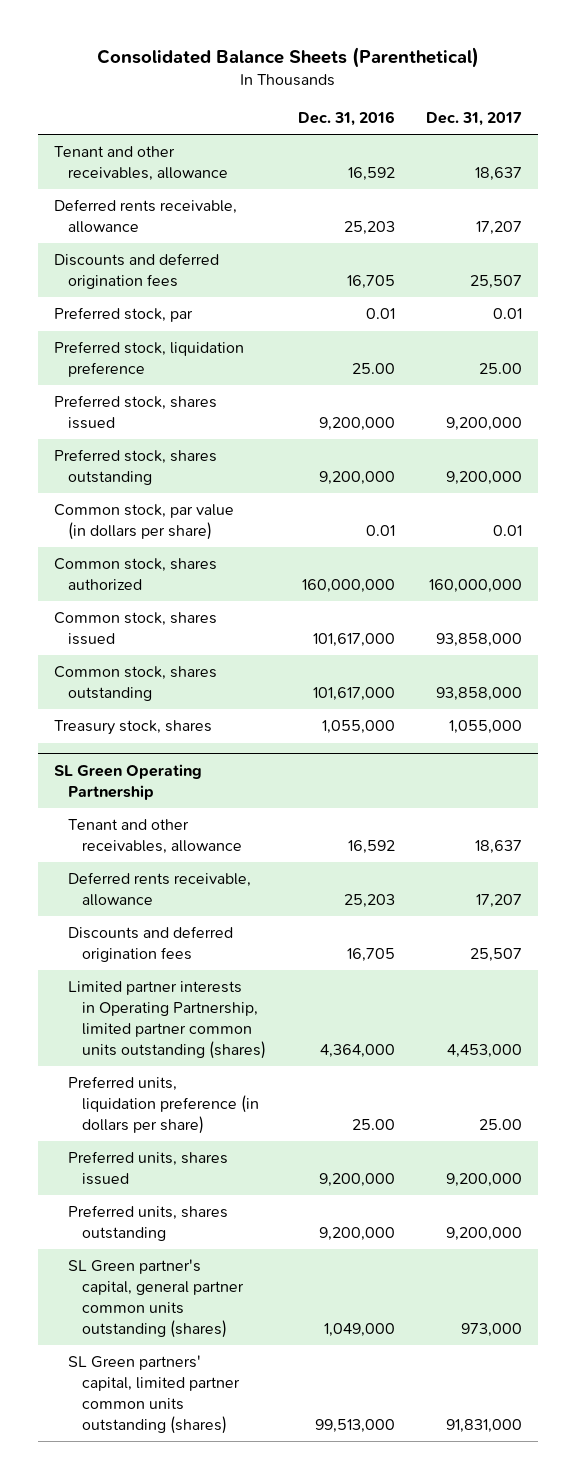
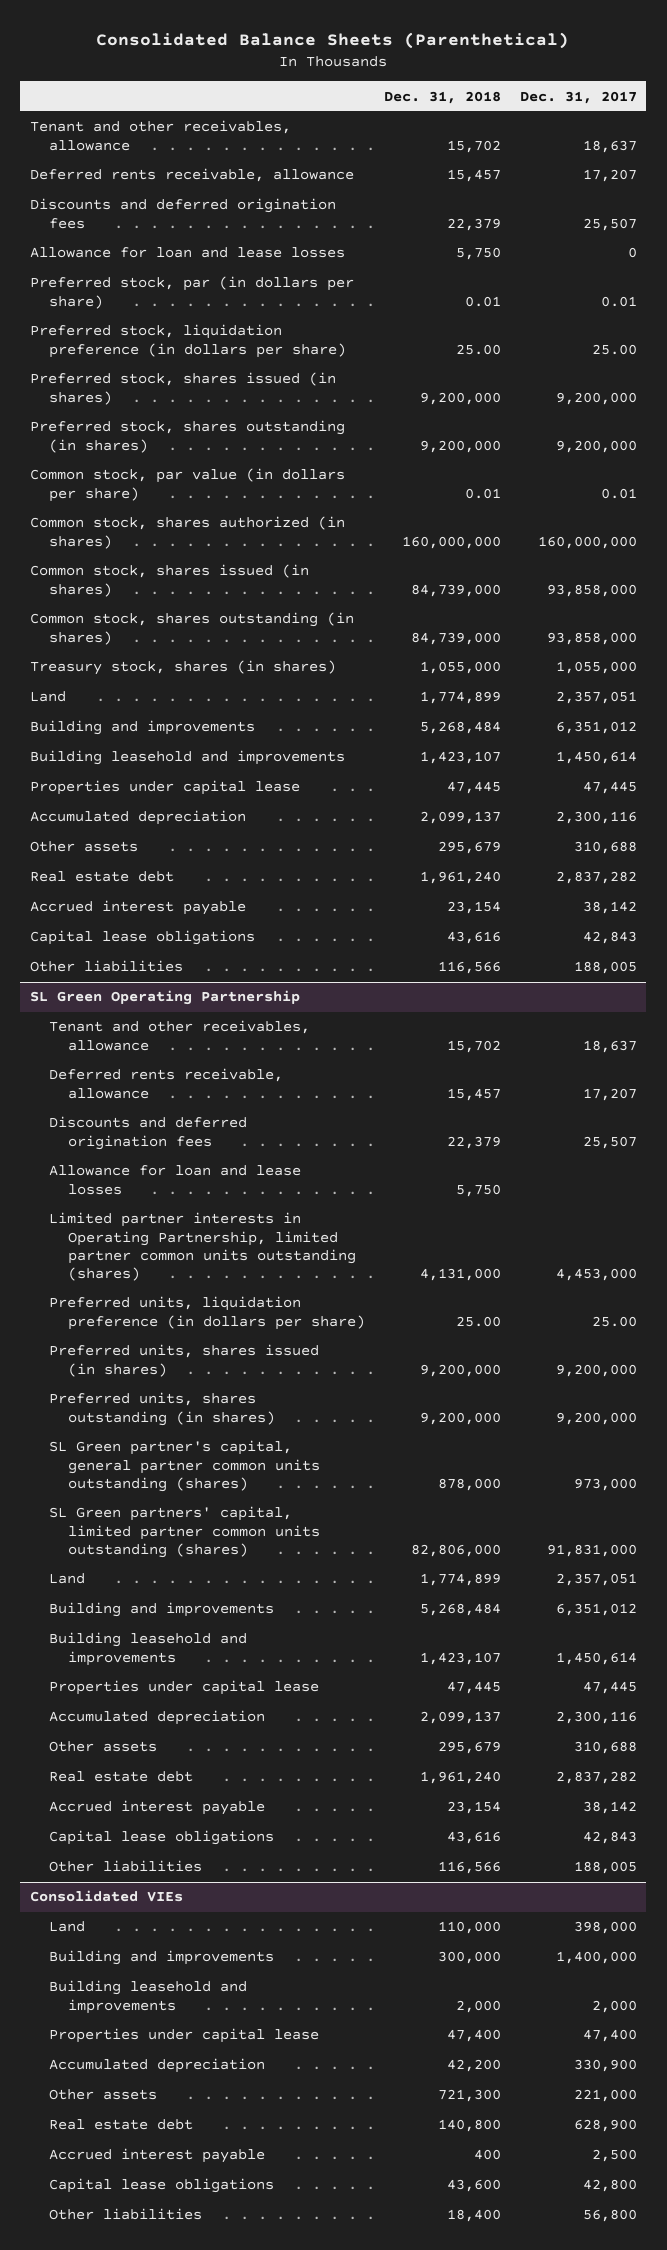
- | Dec. 31, 2016 | Dec. 31, 2017
+ | Dec. 31, 2018 | Dec. 31, 2017
- Preferred stock, par | 0.01 | 0.01
- Preferred stock, liquidation preference | 25.00 | 25.00
- Preferred stock, shares issued | 9,200,000 | 9,200,000
- Preferred stock, shares outstanding | 9,200,000 | 9,200,000
+ Allowance for loan and lease losses | 5,750 | 0
+ Preferred stock, par (in dollars per share) | 0.01 | 0.01
+ Preferred stock, liquidation preference (in dollars per share) | 25.00 | 25.00
+ Preferred stock, shares issued (in shares) | 9,200,000 | 9,200,000
+ Preferred stock, shares outstanding (in shares) | 9,200,000 | 9,200,000
- Common stock, shares authorized | 160,000,000 | 160,000,000
- Common stock, shares issued | 101,617,000 | 93,858,000
- Common stock, shares outstanding | 101,617,000 | 93,858,000
- Treasury stock, shares | 1,055,000 | 1,055,000
+ Common stock, shares authorized (in shares) | 160,000,000 | 160,000,000
+ Common stock, shares issued (in shares) | 84,739,000 | 93,858,000
+ Common stock, shares outstanding (in shares) | 84,739,000 | 93,858,000
+ Treasury stock, shares (in shares) | 1,055,000 | 1,055,000
+ Land | 1,774,899 | 2,357,051
+ Building and improvements | 5,268,484 | 6,351,012
+ Building leasehold and improvements | 1,423,107 | 1,450,614
+ Properties under capital lease | 47,445 | 47,445
+ Accumulated depreciation | 2,099,137 | 2,300,116
+ Other assets | 295,679 | 310,688
+ Real estate debt | 1,961,240 | 2,837,282
+ Accrued interest payable | 23,154 | 38,142
+ Capital lease obligations | 43,616 | 42,843
+ Other liabilities | 116,566 | 188,005
@ SL Green Operating Partnership
+ Allowance for loan and lease losses | 5,750 |
- Preferred units, shares issued | 9,200,000 | 9,200,000
- Preferred units, shares outstanding | 9,200,000 | 9,200,000
+ Preferred units, shares issued (in shares) | 9,200,000 | 9,200,000
+ Preferred units, shares outstanding (in shares) | 9,200,000 | 9,200,000
+ Land | 1,774,899 | 2,357,051
+ Building and improvements | 5,268,484 | 6,351,012
+ Building leasehold and improvements | 1,423,107 | 1,450,614
+ Properties under capital lease | 47,445 | 47,445
+ Accumulated depreciation | 2,099,137 | 2,300,116
+ Other assets | 295,679 | 310,688
+ Real estate debt | 1,961,240 | 2,837,282
+ Accrued interest payable | 23,154 | 38,142
+ Capital lease obligations | 43,616 | 42,843
+ Other liabilities | 116,566 | 188,005
+ Consolidated VIEs
+ Land | 110,000 | 398,000
+ Building and improvements | 300,000 | 1,400,000
+ Building leasehold and improvements | 2,000 | 2,000
+ Properties under capital lease | 47,400 | 47,400
+ Accumulated depreciation | 42,200 | 330,900
+ Other assets | 721,300 | 221,000
+ Real estate debt | 140,800 | 628,900
+ Accrued interest payable | 400 | 2,500
+ Capital lease obligations | 43,600 | 42,800
+ Other liabilities | 18,400 | 56,800

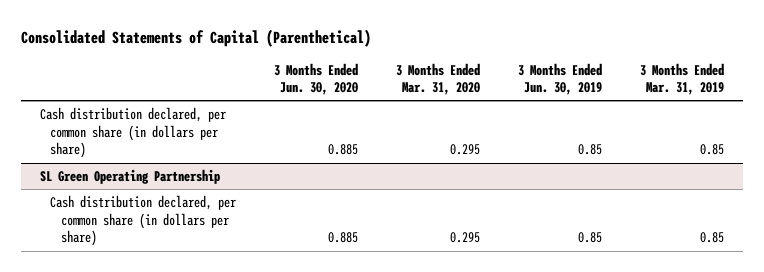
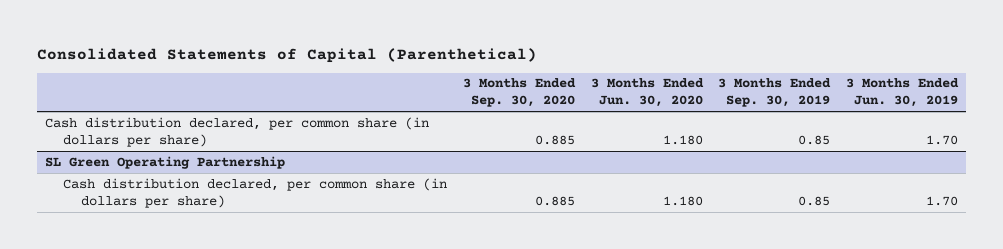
- | 3 Months Ended Jun. 30, 2020 | 3 Months Ended Mar. 31, 2020 | 3 Months Ended Jun. 30, 2019 | 3 Months Ended Mar. 31, 2019
+ | 3 Months Ended Sep. 30, 2020 | 3 Months Ended Jun. 30, 2020 | 3 Months Ended Sep. 30, 2019 | 3 Months Ended Jun. 30, 2019
- Cash distribution declared, per common share (in dollars per share) | 0.885 | 0.295 | 0.85 | 0.85
+ Cash distribution declared, per common share (in dollars per share) | 0.885 | 1.180 | 0.85 | 1.70
@ SL Green Operating Partnership
- Cash distribution declared, per common share (in dollars per share) | 0.885 | 0.295 | 0.85 | 0.85
+ Cash distribution declared, per common share (in dollars per share) | 0.885 | 1.180 | 0.85 | 1.70

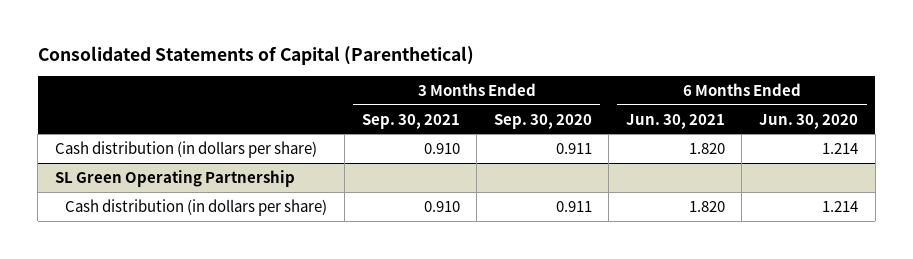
- | 3 Months Ended Sep. 30, 2020 | 3 Months Ended Jun. 30, 2020 | 3 Months Ended Sep. 30, 2019 | 3 Months Ended Jun. 30, 2019
+ | 3 Months Ended Sep. 30, 2021 | 3 Months Ended Sep. 30, 2020 | 6 Months Ended Jun. 30, 2021 | 6 Months Ended Jun. 30, 2020
- Cash distribution declared, per common share (in dollars per share) | 0.885 | 1.180 | 0.85 | 1.70
+ Cash distribution (in dollars per share) | 0.910 | 0.911 | 1.820 | 1.214
@ SL Green Operating Partnership
- Cash distribution declared, per common share (in dollars per share) | 0.885 | 1.180 | 0.85 | 1.70
+ Cash distribution (in dollars per share) | 0.910 | 0.911 | 1.820 | 1.214

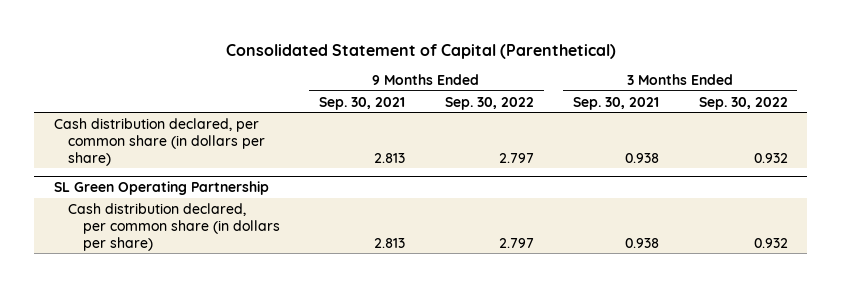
- Consolidated Statements of Capital (Parenthetical)
+ Consolidated Statement of Capital (Parenthetical)
- | 3 Months Ended Sep. 30, 2021 | 3 Months Ended Sep. 30, 2020 | 6 Months Ended Jun. 30, 2021 | 6 Months Ended Jun. 30, 2020
+ | 9 Months Ended Sep. 30, 2021 | 9 Months Ended Sep. 30, 2022 | 3 Months Ended Sep. 30, 2021 | 3 Months Ended Sep. 30, 2022
- Cash distribution (in dollars per share) | 0.910 | 0.911 | 1.820 | 1.214
+ Cash distribution declared, per common share (in dollars per share) | 2.813 | 2.797 | 0.938 | 0.932
@ SL Green Operating Partnership
- Cash distribution (in dollars per share) | 0.910 | 0.911 | 1.820 | 1.214
+ Cash distribution declared, per common share (in dollars per share) | 2.813 | 2.797 | 0.938 | 0.932

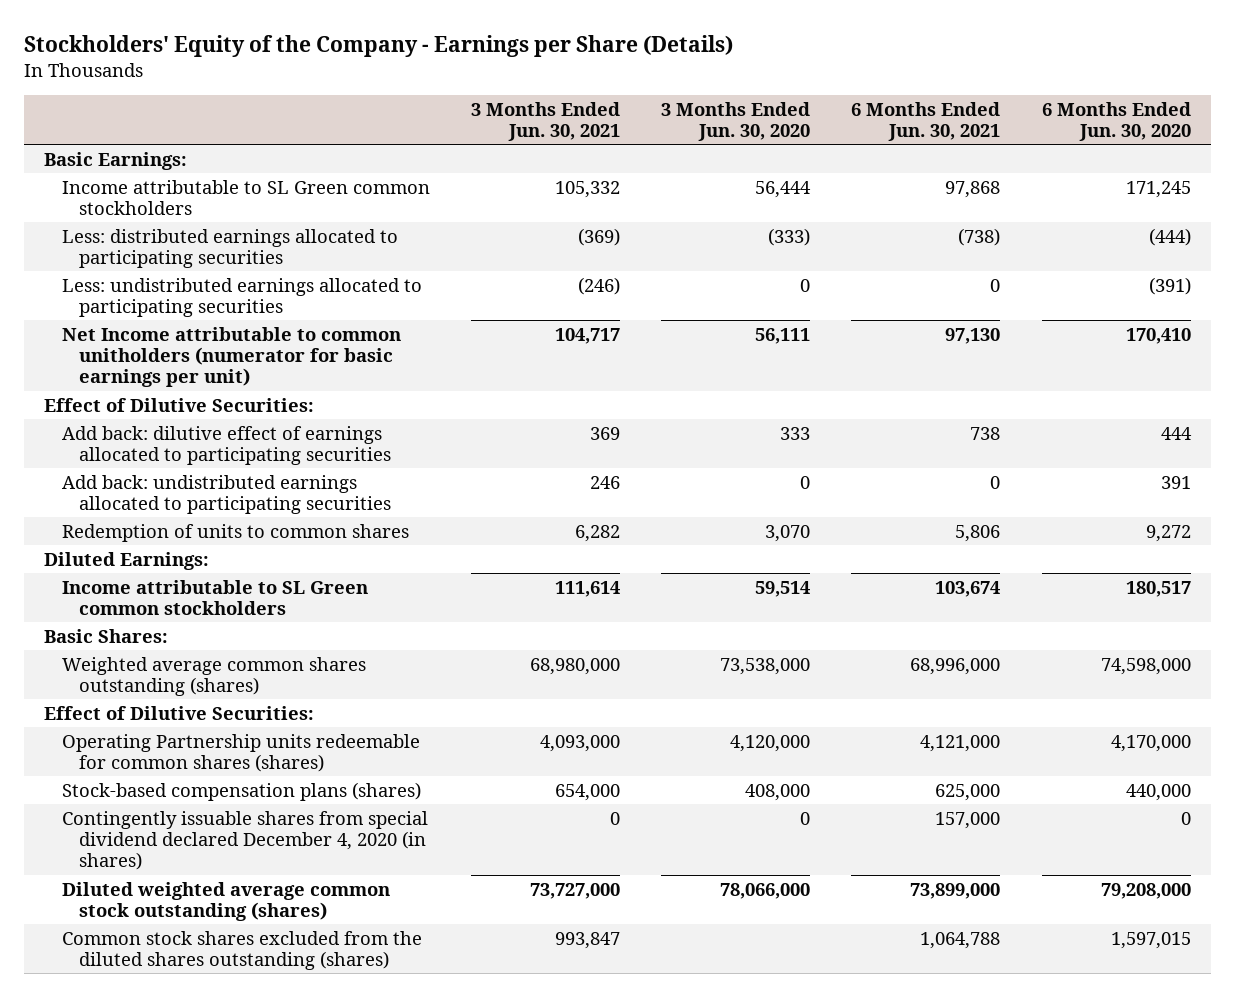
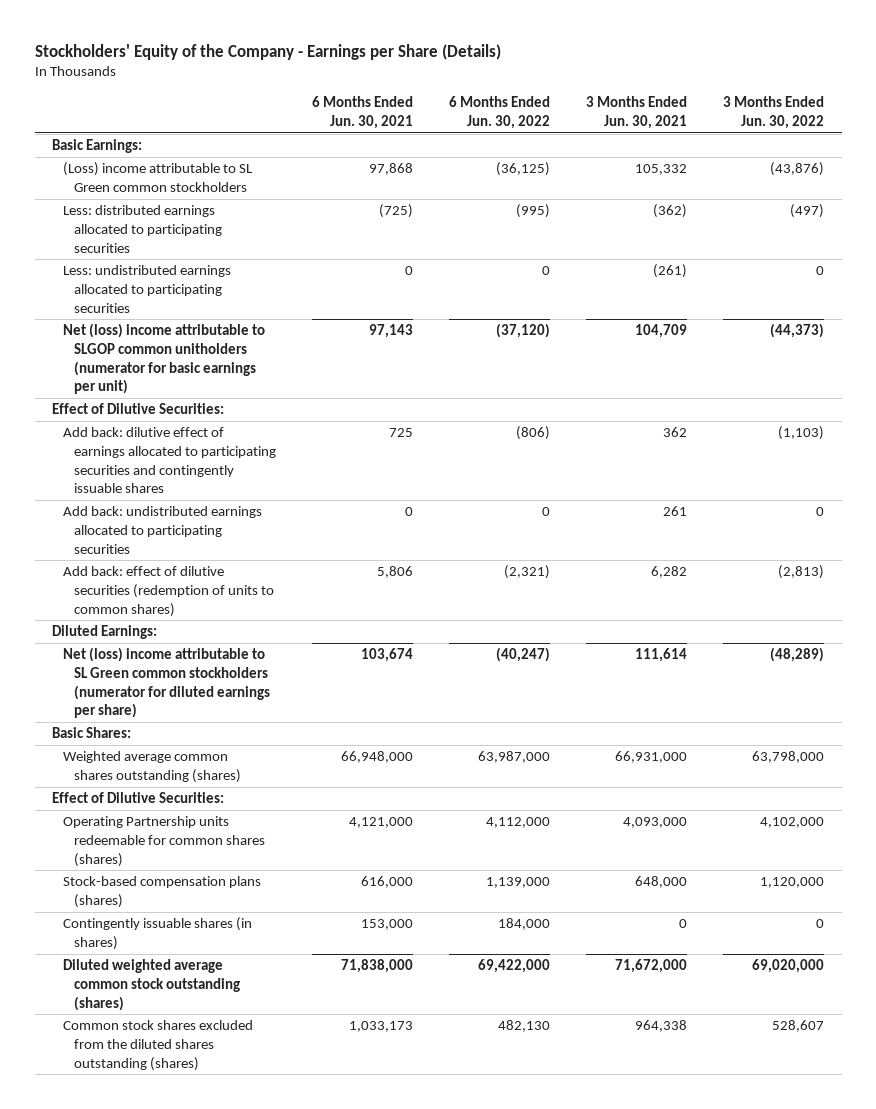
- | 3 Months Ended Jun. 30, 2021 | 3 Months Ended Jun. 30, 2020 | 6 Months Ended Jun. 30, 2021 | 6 Months Ended Jun. 30, 2020
+ | 6 Months Ended Jun. 30, 2021 | 6 Months Ended Jun. 30, 2022 | 3 Months Ended Jun. 30, 2021 | 3 Months Ended Jun. 30, 2022
- Income attributable to SL Green common stockholders | 105,332 | 56,444 | 97,868 | 171,245
- Less: distributed earnings allocated to participating securities | (369) | (333) | (738) | (444)
- Less: undistributed earnings allocated to participating securities | (246) | 0 | 0 | (391)
- Net Income attributable to common unitholders (numerator for basic earnings per unit) | 104,717 | 56,111 | 97,130 | 170,410
+ (Loss) income attributable to SL Green common stockholders | 97,868 | (36,125) | 105,332 | (43,876)
+ Less: distributed earnings allocated to participating securities | (725) | (995) | (362) | (497)
+ Less: undistributed earnings allocated to participating securities | 0 | 0 | (261) | 0
+ Net (loss) income attributable to SLGOP common unitholders (numerator for basic earnings per unit) | 97,143 | (37,120) | 104,709 | (44,373)
- Add back: dilutive effect of earnings allocated to participating securities | 369 | 333 | 738 | 444
- Add back: undistributed earnings allocated to participating securities | 246 | 0 | 0 | 391
- Redemption of units to common shares | 6,282 | 3,070 | 5,806 | 9,272
+ Add back: dilutive effect of earnings allocated to participating securities and contingently issuable shares | 725 | (806) | 362 | (1,103)
+ Add back: undistributed earnings allocated to participating securities | 0 | 0 | 261 | 0
+ Add back: effect of dilutive securities (redemption of units to common shares) | 5,806 | (2,321) | 6,282 | (2,813)
- Income attributable to SL Green common stockholders | 111,614 | 59,514 | 103,674 | 180,517
+ Net (loss) income attributable to SL Green common stockholders (numerator for diluted earnings per share) | 103,674 | (40,247) | 111,614 | (48,289)
- Weighted average common shares outstanding (shares) | 68,980,000 | 73,538,000 | 68,996,000 | 74,598,000
+ Weighted average common shares outstanding (shares) | 66,948,000 | 63,987,000 | 66,931,000 | 63,798,000
- Stock-based compensation plans (shares) | 654,000 | 408,000 | 625,000 | 440,000
- Contingently issuable shares from special dividend declared December 4, 2020 (in shares) | 0 | 0 | 157,000 | 0
- Diluted weighted average common stock outstanding (shares) | 73,727,000 | 78,066,000 | 73,899,000 | 79,208,000
- Common stock shares excluded from the diluted shares outstanding (shares) | 993,847 | | 1,064,788 | 1,597,015
+ Stock-based compensation plans (shares) | 616,000 | 1,139,000 | 648,000 | 1,120,000
+ Contingently issuable shares (in shares) | 153,000 | 184,000 | 0 | 0
+ Diluted weighted average common stock outstanding (shares) | 71,838,000 | 69,422,000 | 71,672,000 | 69,020,000
+ Common stock shares excluded from the diluted shares outstanding (shares) | 1,033,173 | 482,130 | 964,338 | 528,607

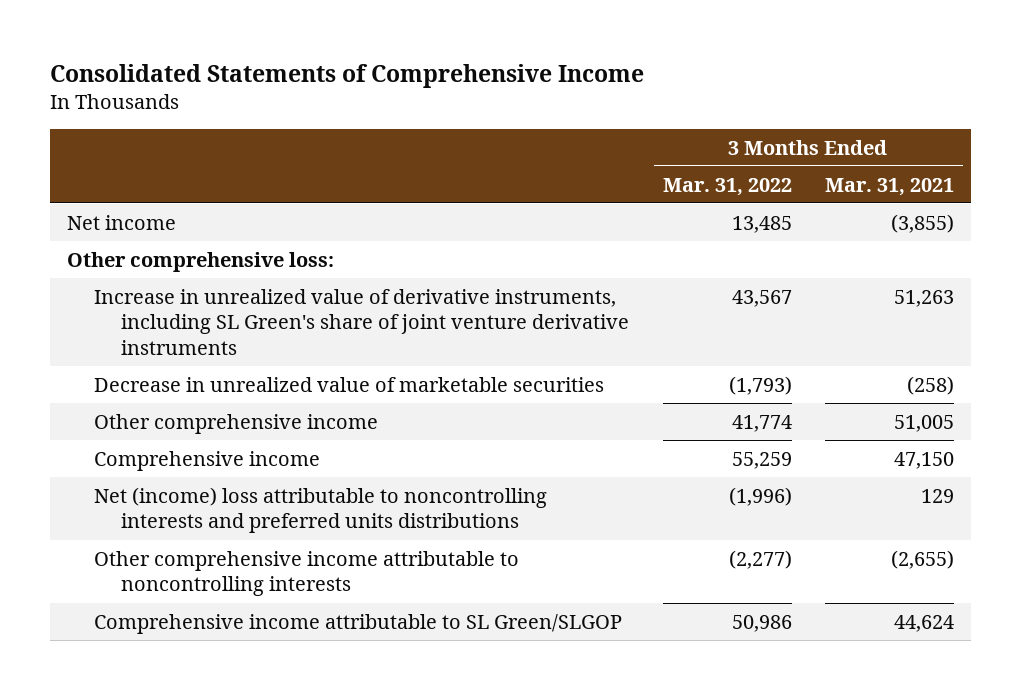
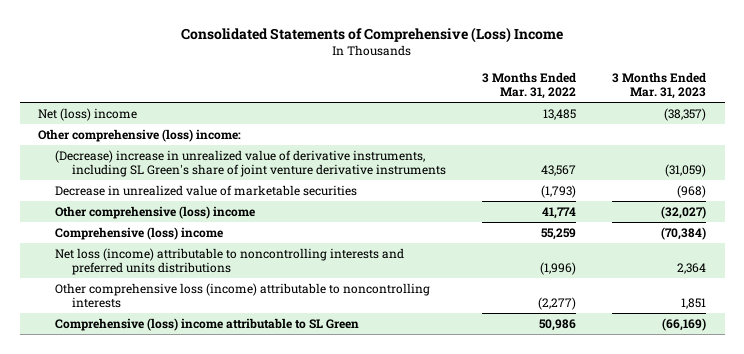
- Consolidated Statements of Comprehensive Income
+ Consolidated Statements of Comprehensive (Loss) Income
- | 3 Months Ended Mar. 31, 2022 | 3 Months Ended Mar. 31, 2021
+ | 3 Months Ended Mar. 31, 2022 | 3 Months Ended Mar. 31, 2023
- Net income | 13,485 | (3,855)
- Other comprehensive loss:
- Increase in unrealized value of derivative instruments, including SL Green's share of joint venture derivative instruments | 43,567 | 51,263
+ Net (loss) income | 13,485 | (38,357)
+ Other comprehensive (loss) income:
+ (Decrease) increase in unrealized value of derivative instruments, including SL Green's share of joint venture derivative instruments | 43,567 | (31,059)
- Other comprehensive income | 41,774 | 51,005
- Comprehensive income | 55,259 | 47,150
- Net (income) loss attributable to noncontrolling interests and preferred units distributions | (1,996) | 129
- Other comprehensive income attributable to noncontrolling interests | (2,277) | (2,655)
- Comprehensive income attributable to SL Green/SLGOP | 50,986 | 44,624
+ Other comprehensive (loss) income | 41,774 | (32,027)
+ Comprehensive (loss) income | 55,259 | (70,384)
+ Net loss (income) attributable to noncontrolling interests and preferred units distributions | (1,996) | 2,364
+ Other comprehensive loss (income) attributable to noncontrolling interests | (2,277) | 1,851
+ Comprehensive (loss) income attributable to SL Green | 50,986 | (66,169)

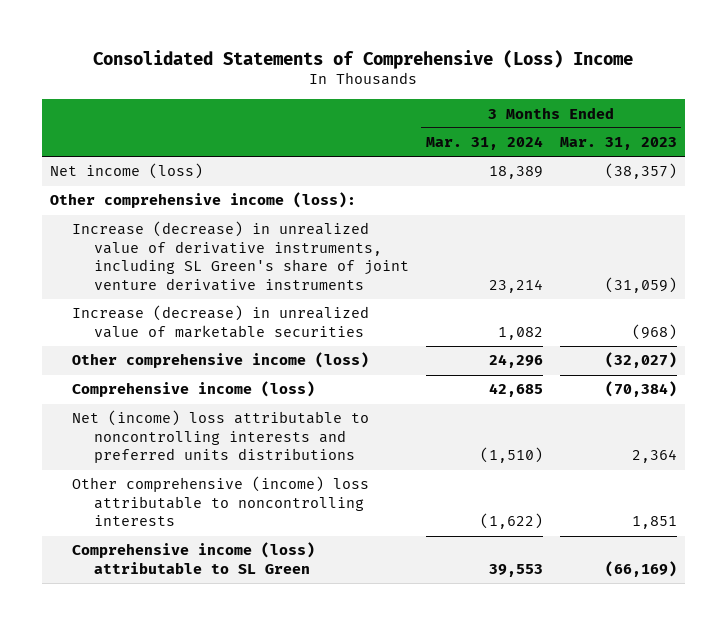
- | 3 Months Ended Mar. 31, 2022 | 3 Months Ended Mar. 31, 2023
+ | 3 Months Ended Mar. 31, 2024 | 3 Months Ended Mar. 31, 2023
- Net (loss) income | 13,485 | (38,357)
- Other comprehensive (loss) income:
- (Decrease) increase in unrealized value of derivative instruments, including SL Green's share of joint venture derivative instruments | 43,567 | (31,059)
- Decrease in unrealized value of marketable securities | (1,793) | (968)
- Other comprehensive (loss) income | 41,774 | (32,027)
- Comprehensive (loss) income | 55,259 | (70,384)
- Net loss (income) attributable to noncontrolling interests and preferred units distributions | (1,996) | 2,364
- Other comprehensive loss (income) attributable to noncontrolling interests | (2,277) | 1,851
- Comprehensive (loss) income attributable to SL Green | 50,986 | (66,169)
+ Net income (loss) | 18,389 | (38,357)
+ Other comprehensive income (loss):
+ Increase (decrease) in unrealized value of derivative instruments, including SL Green's share of joint venture derivative instruments | 23,214 | (31,059)
+ Increase (decrease) in unrealized value of marketable securities | 1,082 | (968)
+ Other comprehensive income (loss) | 24,296 | (32,027)
+ Comprehensive income (loss) | 42,685 | (70,384)
+ Net (income) loss attributable to noncontrolling interests and preferred units distributions | (1,510) | 2,364
+ Other comprehensive (income) loss attributable to noncontrolling interests | (1,622) | 1,851
+ Comprehensive income (loss) attributable to SL Green | 39,553 | (66,169)

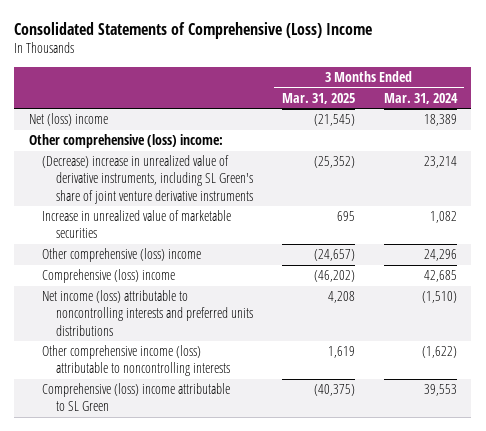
- | 3 Months Ended Mar. 31, 2024 | 3 Months Ended Mar. 31, 2023
+ | 3 Months Ended Mar. 31, 2025 | 3 Months Ended Mar. 31, 2024
- Net income (loss) | 18,389 | (38,357)
- Other comprehensive income (loss):
- Increase (decrease) in unrealized value of derivative instruments, including SL Green's share of joint venture derivative instruments | 23,214 | (31,059)
- Increase (decrease) in unrealized value of marketable securities | 1,082 | (968)
- Other comprehensive income (loss) | 24,296 | (32,027)
- Comprehensive income (loss) | 42,685 | (70,384)
- Net (income) loss attributable to noncontrolling interests and preferred units distributions | (1,510) | 2,364
- Other comprehensive (income) loss attributable to noncontrolling interests | (1,622) | 1,851
- Comprehensive income (loss) attributable to SL Green | 39,553 | (66,169)
+ Net (loss) income | (21,545) | 18,389
+ Other comprehensive (loss) income:
+ (Decrease) increase in unrealized value of derivative instruments, including SL Green's share of joint venture derivative instruments | (25,352) | 23,214
+ Increase in unrealized value of marketable securities | 695 | 1,082
+ Other comprehensive (loss) income | (24,657) | 24,296
+ Comprehensive (loss) income | (46,202) | 42,685
+ Net income (loss) attributable to noncontrolling interests and preferred units distributions | 4,208 | (1,510)
+ Other comprehensive income (loss) attributable to noncontrolling interests | 1,619 | (1,622)
+ Comprehensive (loss) income attributable to SL Green | (40,375) | 39,553

